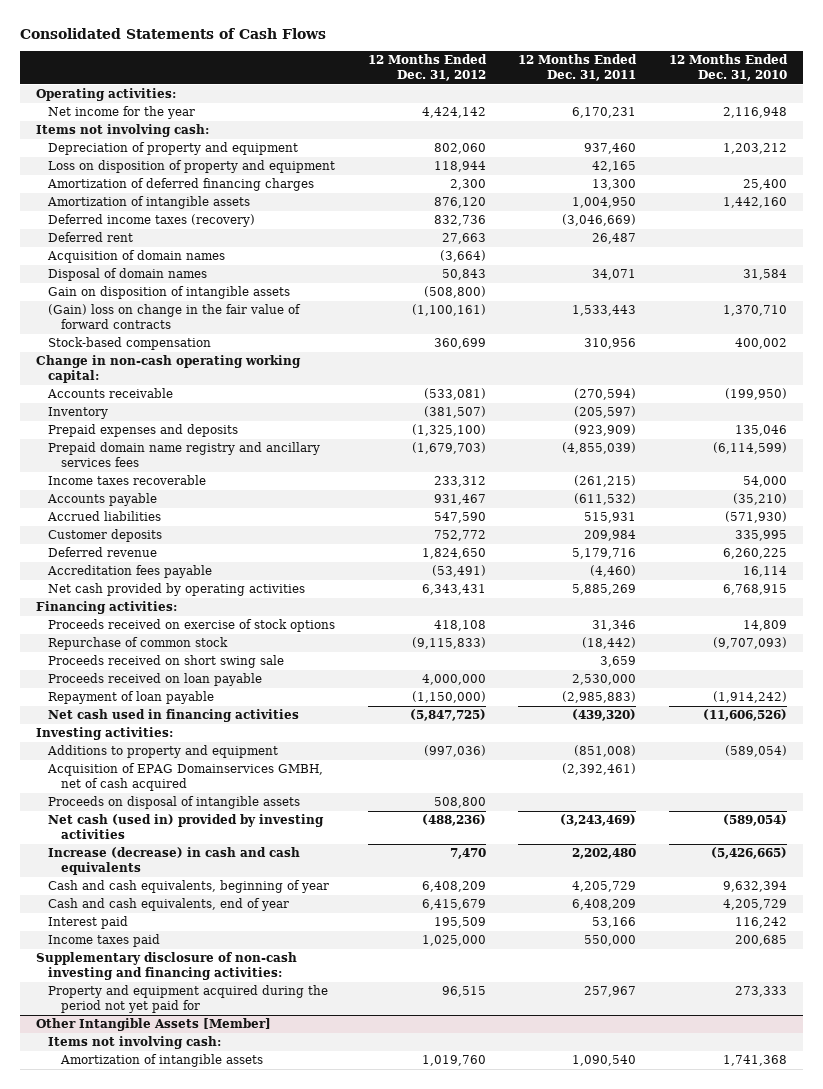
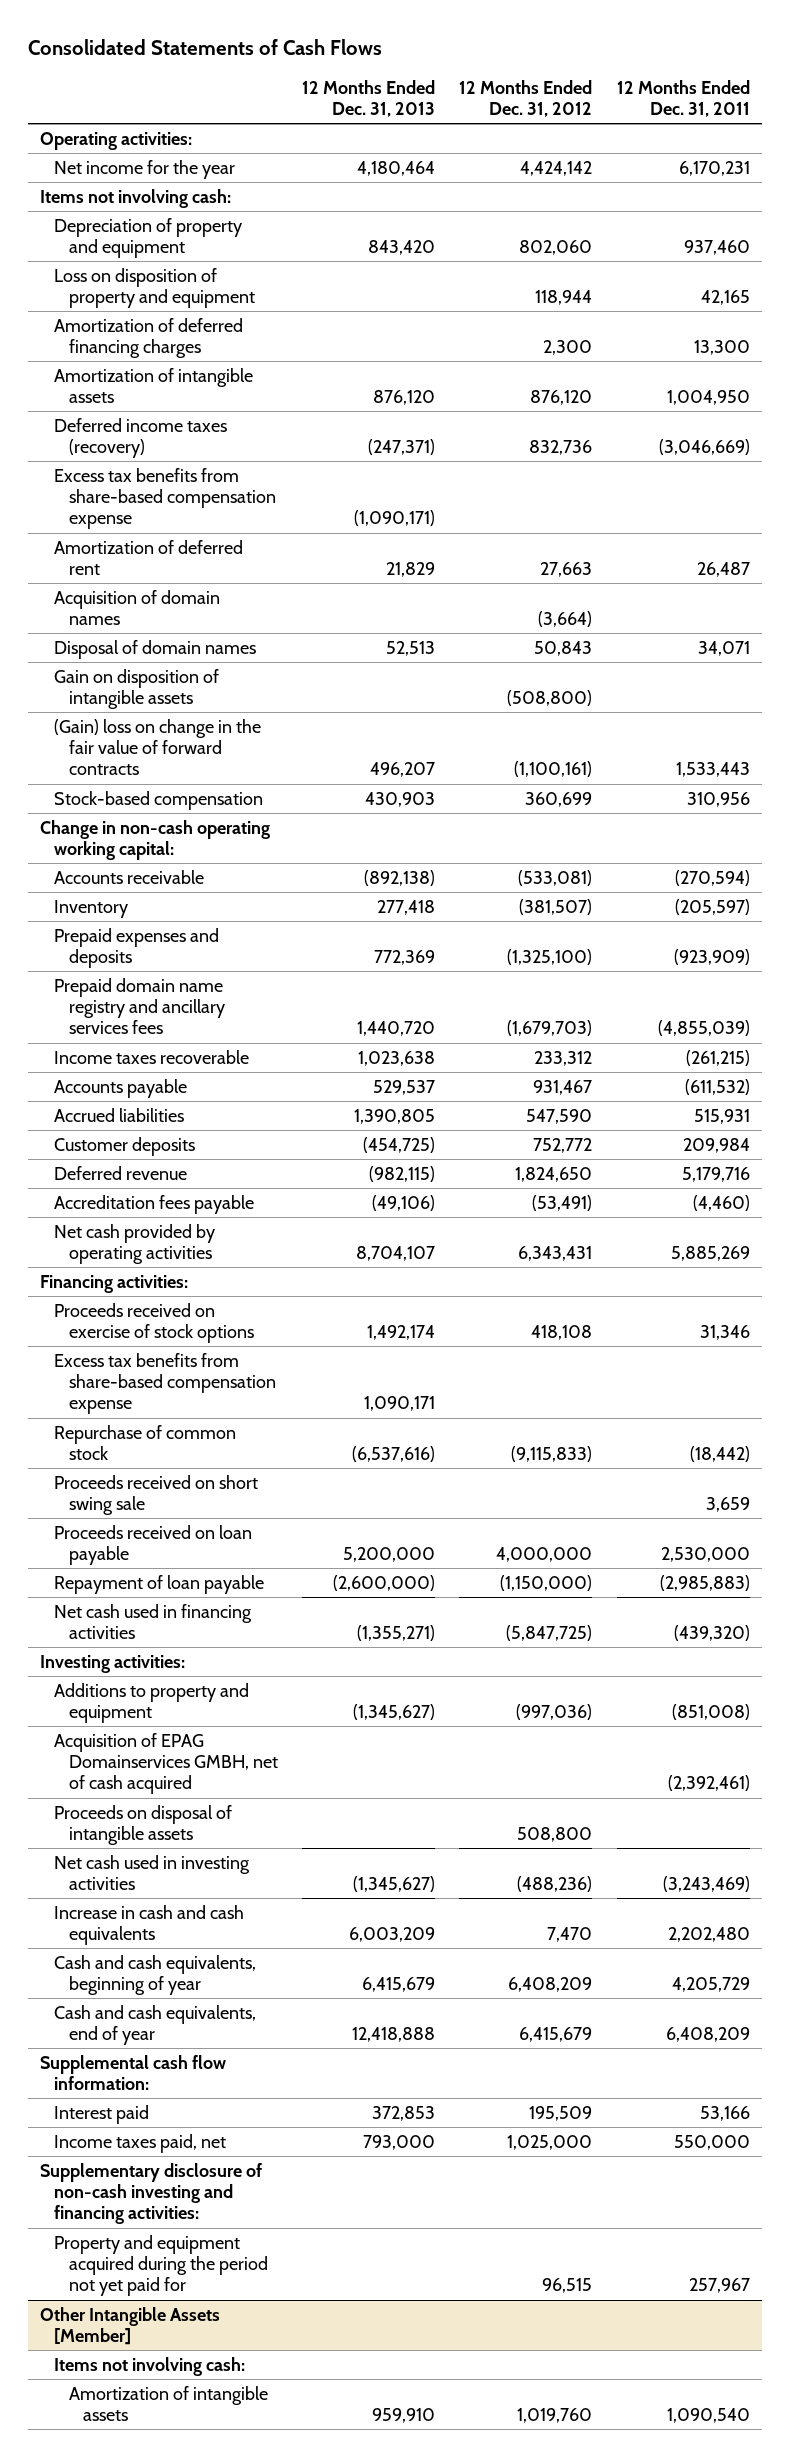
- | 12 Months Ended Dec. 31, 2012 | 12 Months Ended Dec. 31, 2011 | 12 Months Ended Dec. 31, 2010
+ | 12 Months Ended Dec. 31, 2013 | 12 Months Ended Dec. 31, 2012 | 12 Months Ended Dec. 31, 2011
- Deferred rent | 27,663 | 26,487 |
+ Excess tax benefits from share-based compensation expense | (1,090,171) | |
+ Amortization of deferred rent | 21,829 | 27,663 | 26,487
+ Excess tax benefits from share-based compensation expense | 1,090,171 | |
- Net cash (used in) provided by investing activities | (488,236) | (3,243,469) | (589,054)
- Increase (decrease) in cash and cash equivalents | 7,470 | 2,202,480 | (5,426,665)
+ Net cash used in investing activities | (1,345,627) | (488,236) | (3,243,469)
+ Increase in cash and cash equivalents | 6,003,209 | 7,470 | 2,202,480
+ Supplemental cash flow information:
- Income taxes paid | 1,025,000 | 550,000 | 200,685
+ Income taxes paid, net | 793,000 | 1,025,000 | 550,000

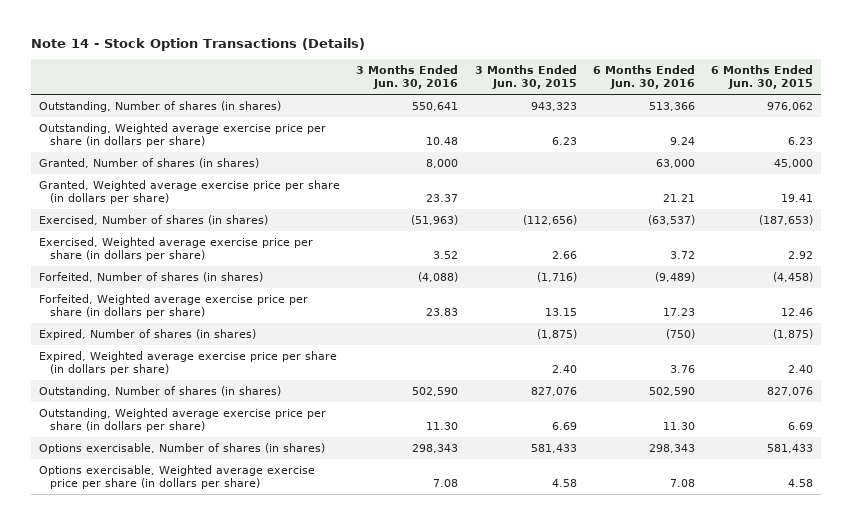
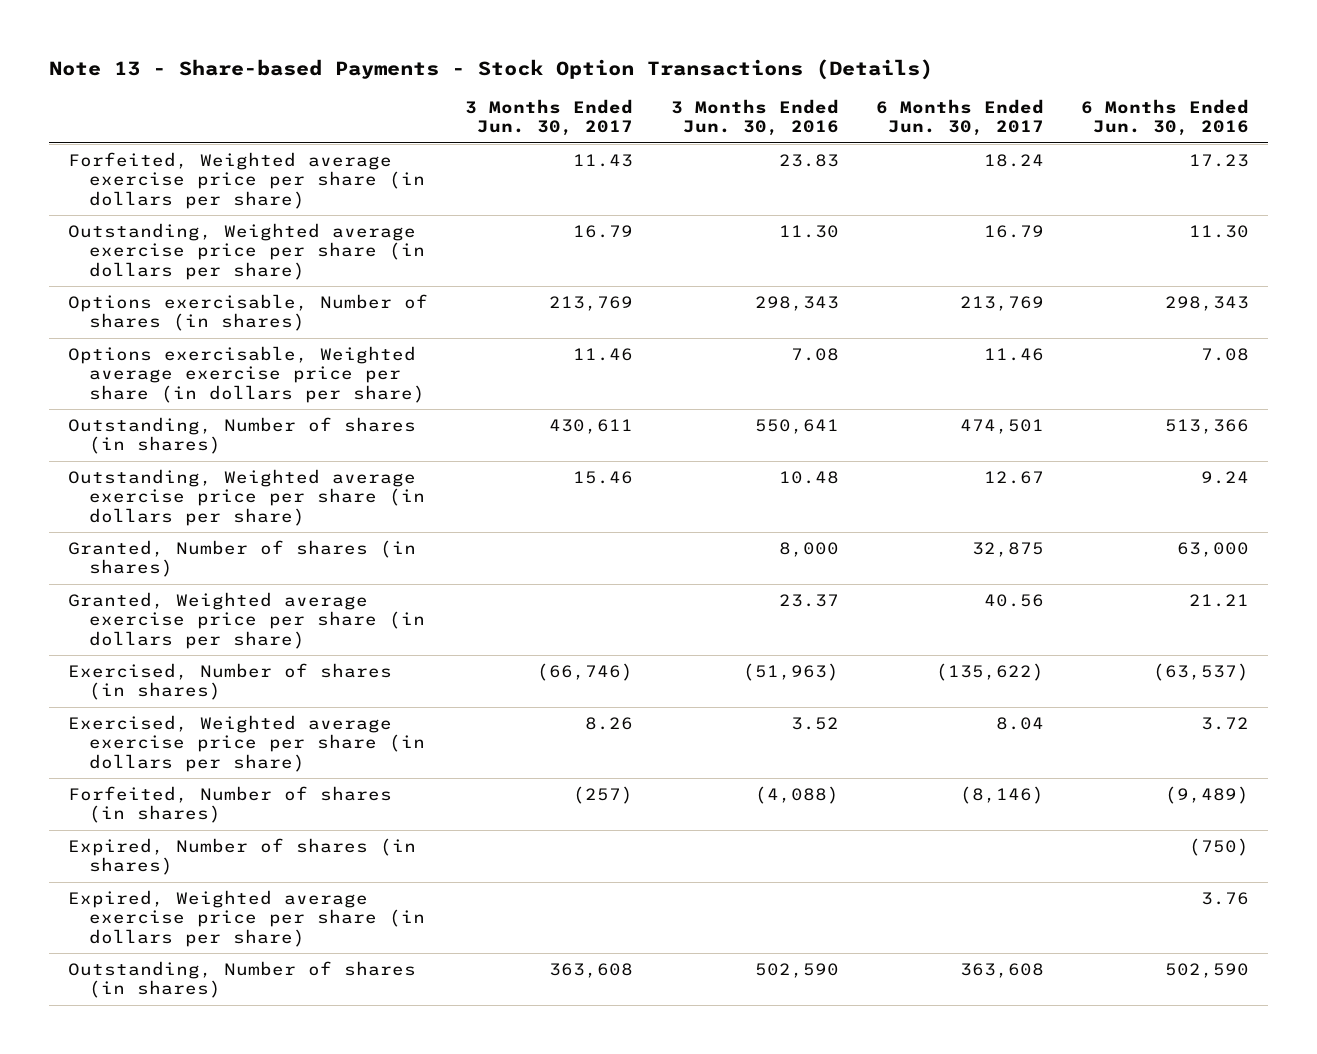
- Note 14 - Stock Option Transactions (Details)
+ Note 13 - Share-based Payments - Stock Option Transactions (Details)
- | 3 Months Ended Jun. 30, 2016 | 3 Months Ended Jun. 30, 2015 | 6 Months Ended Jun. 30, 2016 | 6 Months Ended Jun. 30, 2015
+ | 3 Months Ended Jun. 30, 2017 | 3 Months Ended Jun. 30, 2016 | 6 Months Ended Jun. 30, 2017 | 6 Months Ended Jun. 30, 2016
moved up: Forfeited, Weighted average exercise price per share (in dollars per share) | 11.43 | 23.83 | 18.24 | 17.23
moved up: Outstanding, Weighted average exercise price per share (in dollars per share) | 16.79 | 11.30 | 16.79 | 11.30
moved up: Options exercisable, Number of shares (in shares) | 213,769 | 298,343 | 213,769 | 298,343
moved up: Options exercisable, Weighted average exercise price per share (in dollars per share) | 11.46 | 7.08 | 11.46 | 7.08

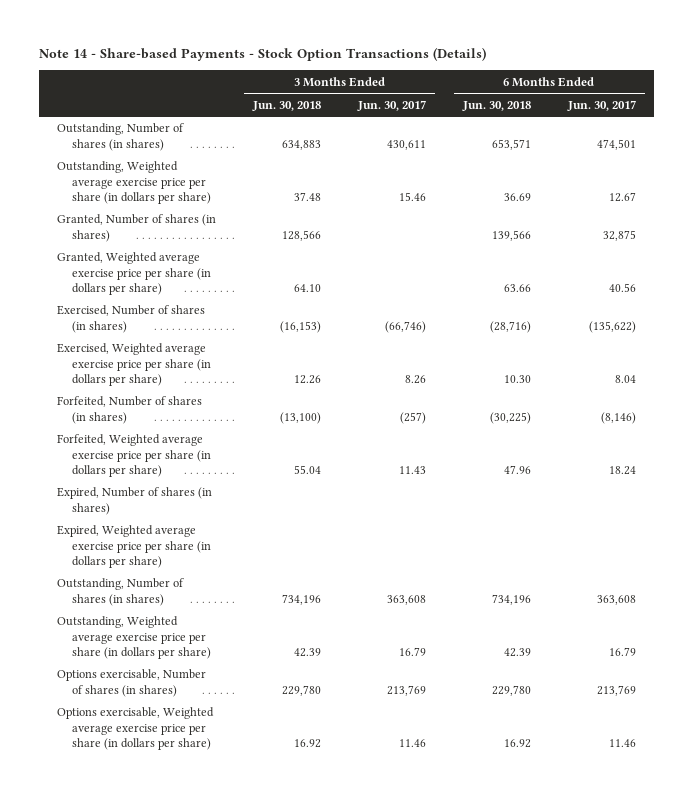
- Note 13 - Share-based Payments - Stock Option Transactions (Details)
+ Note 14 - Share-based Payments - Stock Option Transactions (Details)
- | 3 Months Ended Jun. 30, 2017 | 3 Months Ended Jun. 30, 2016 | 6 Months Ended Jun. 30, 2017 | 6 Months Ended Jun. 30, 2016
+ | 3 Months Ended Jun. 30, 2018 | 3 Months Ended Jun. 30, 2017 | 6 Months Ended Jun. 30, 2018 | 6 Months Ended Jun. 30, 2017
moved down: Forfeited, Weighted average exercise price per share (in dollars per share) | 55.04 | 11.43 | 47.96 | 18.24
moved down: Outstanding, Weighted average exercise price per share (in dollars per share) | 42.39 | 16.79 | 42.39 | 16.79
moved down: Options exercisable, Number of shares (in shares) | 229,780 | 213,769 | 229,780 | 213,769
moved down: Options exercisable, Weighted average exercise price per share (in dollars per share) | 16.92 | 11.46 | 16.92 | 11.46

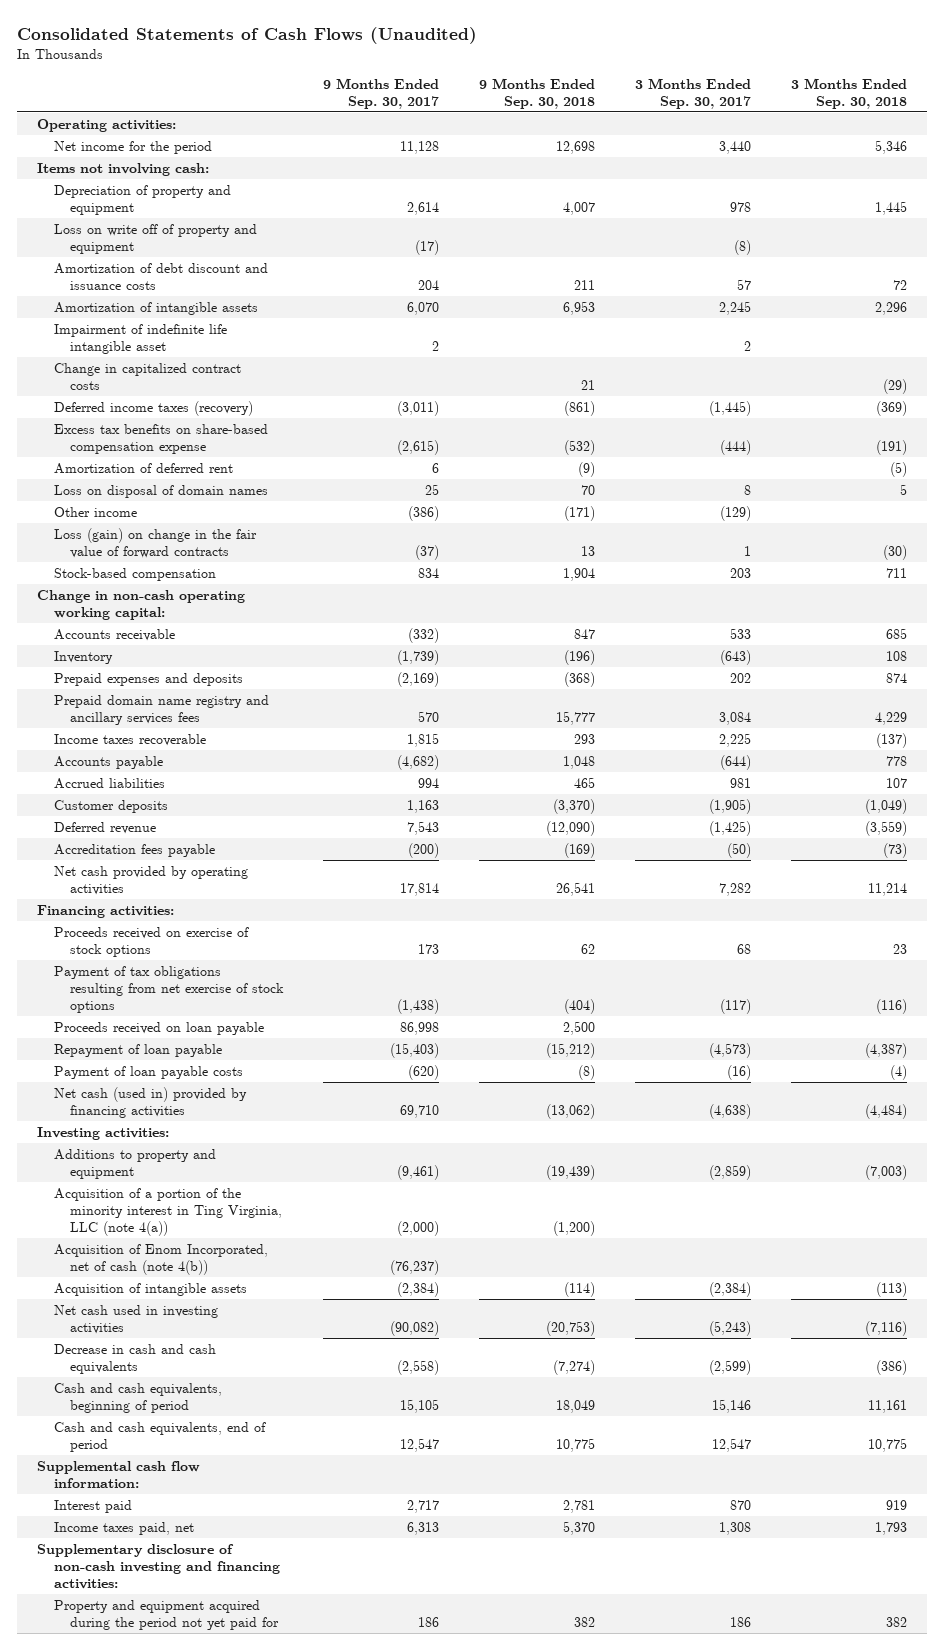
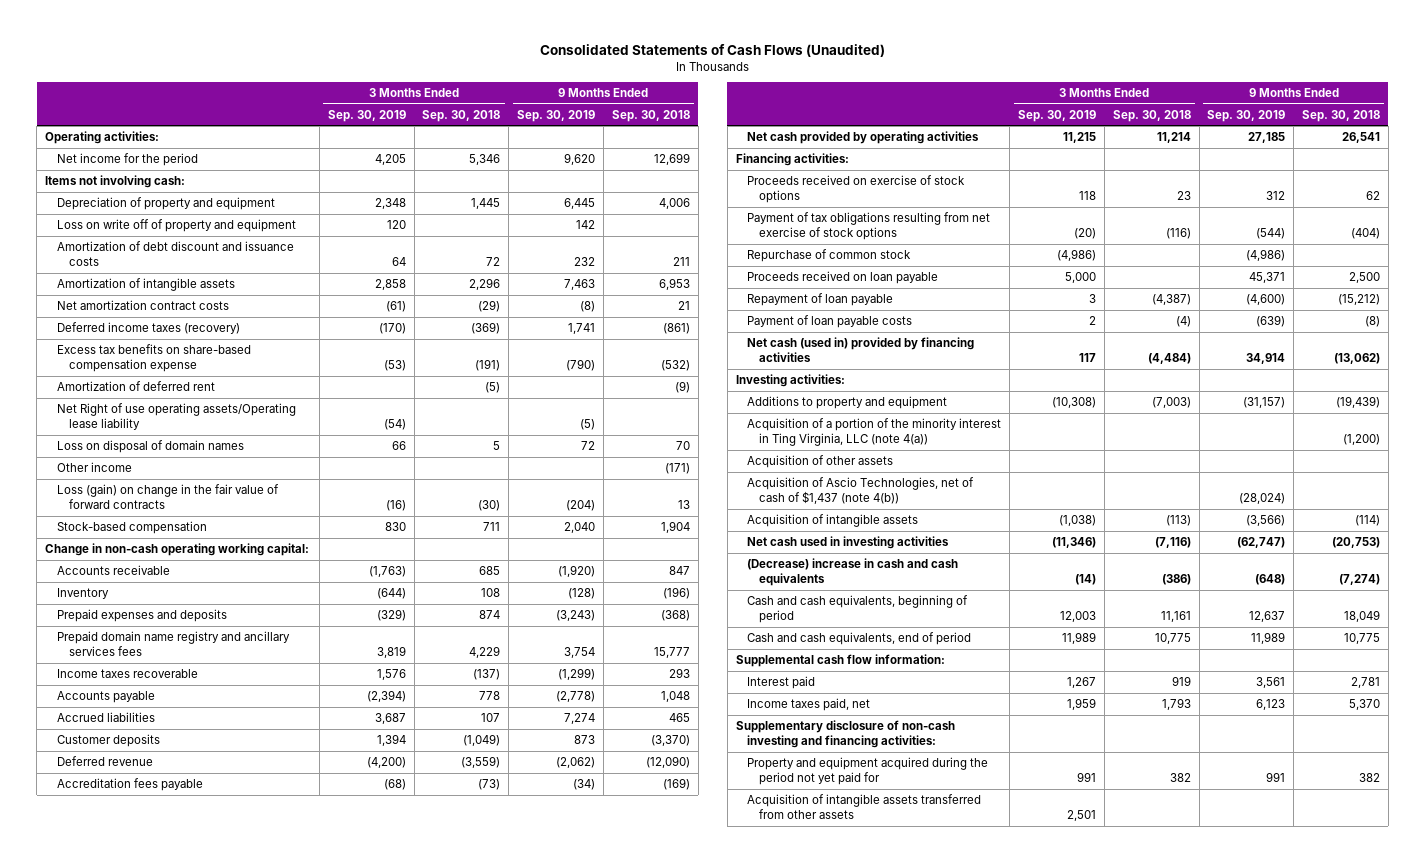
- | 9 Months Ended Sep. 30, 2017 | 9 Months Ended Sep. 30, 2018 | 3 Months Ended Sep. 30, 2017 | 3 Months Ended Sep. 30, 2018
+ | 3 Months Ended Sep. 30, 2019 | 3 Months Ended Sep. 30, 2018 | 9 Months Ended Sep. 30, 2019 | 9 Months Ended Sep. 30, 2018
- Net income for the period | 11,128 | 12,698 | 3,440 | 5,346
+ Net income for the period | 4,205 | 5,346 | 9,620 | 12,699
- Depreciation of property and equipment | 2,614 | 4,007 | 978 | 1,445
+ Depreciation of property and equipment | 2,348 | 1,445 | 6,445 | 4,006
- Impairment of indefinite life intangible asset | 2 | | 2 |
- Change in capitalized contract costs | | 21 | | (29)
+ Net amortization contract costs | (61) | (29) | (8) | 21
+ Net Right of use operating assets/Operating lease liability | (54) | | (5) |
+ Repurchase of common stock | (4,986) | | (4,986) |
- Acquisition of Enom Incorporated, net of cash (note 4(b)) | (76,237) | | |
+ Acquisition of other assets
+ Acquisition of Ascio Technologies, net of cash of $1,437 (note 4(b)) | | | (28,024) |
- Decrease in cash and cash equivalents | (2,558) | (7,274) | (2,599) | (386)
+ (Decrease) increase in cash and cash equivalents | (14) | (386) | (648) | (7,274)
+ Acquisition of intangible assets transferred from other assets | 2,501 | | |

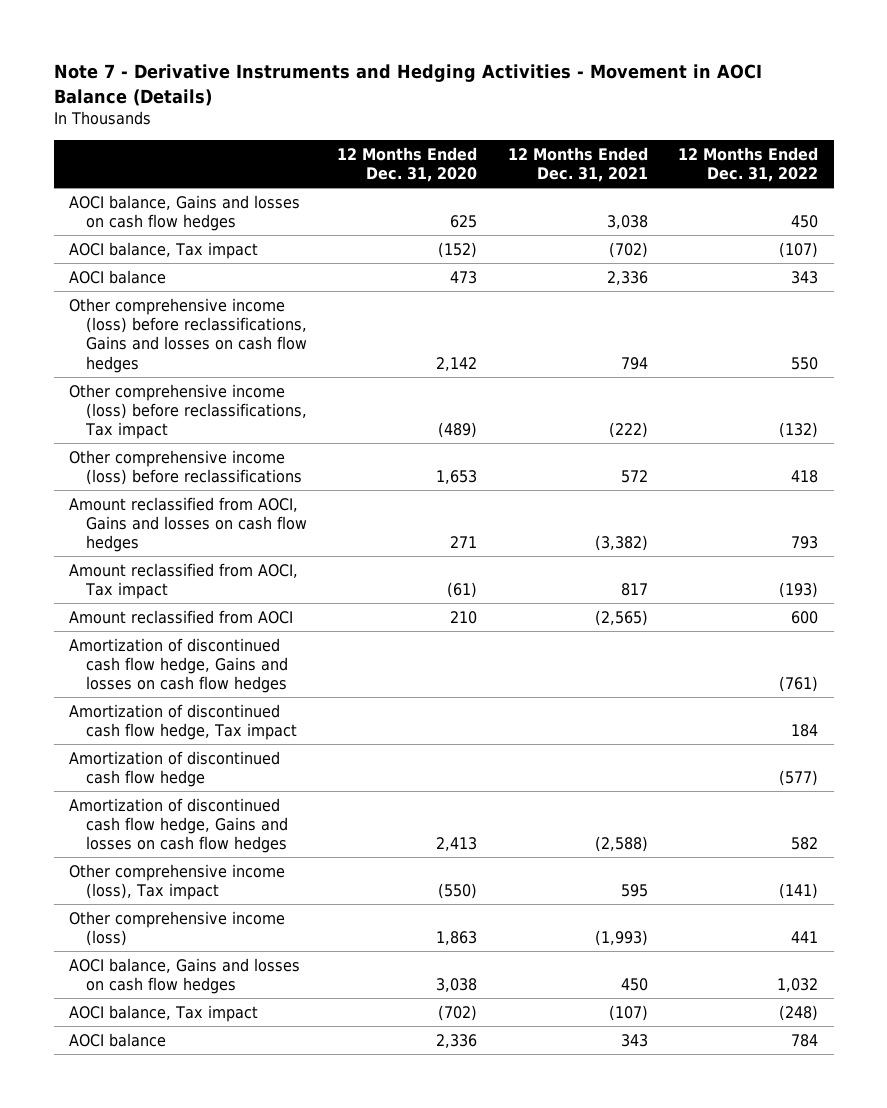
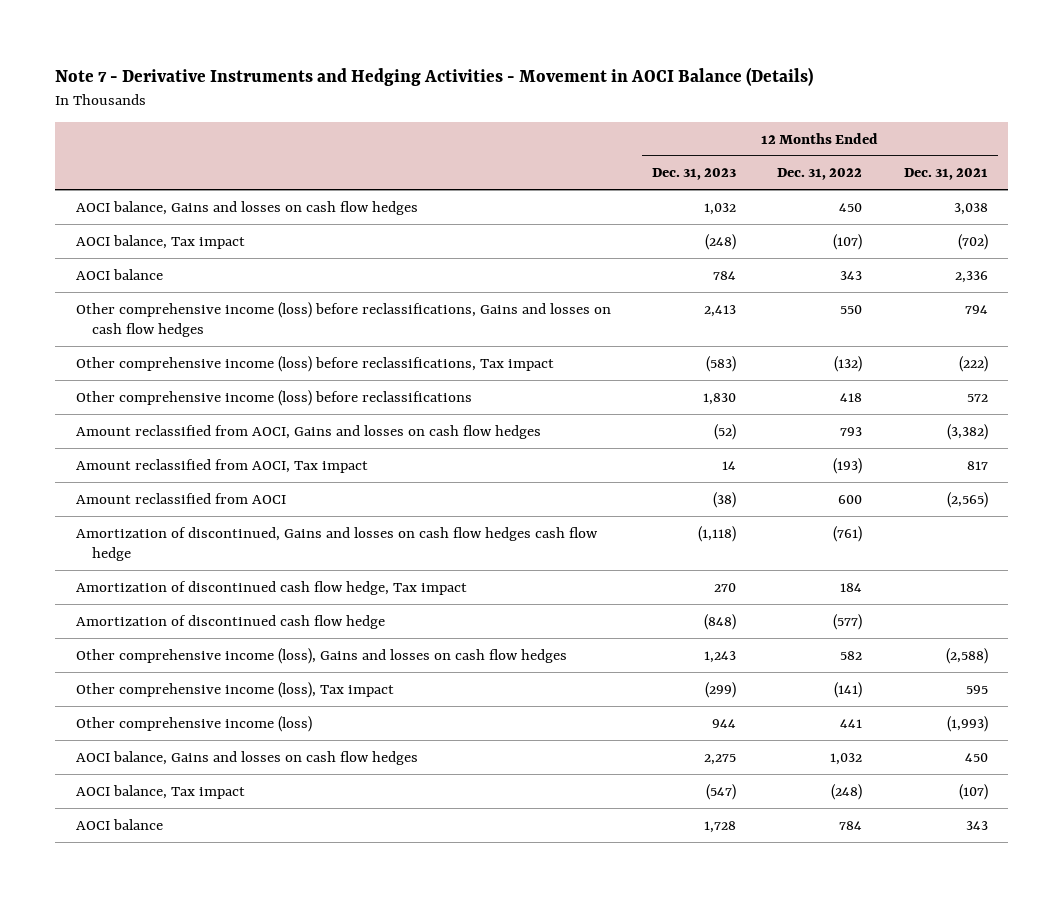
- | 12 Months Ended Dec. 31, 2020 | 12 Months Ended Dec. 31, 2021 | 12 Months Ended Dec. 31, 2022
+ | 12 Months Ended Dec. 31, 2023 | 12 Months Ended Dec. 31, 2022 | 12 Months Ended Dec. 31, 2021
- Amortization of discontinued cash flow hedge, Gains and losses on cash flow hedges | | | (761)
+ Amortization of discontinued, Gains and losses on cash flow hedges cash flow hedge | (1,118) | (761) |
- Amortization of discontinued cash flow hedge, Gains and losses on cash flow hedges | 2,413 | (2,588) | 582
+ Other comprehensive income (loss), Gains and losses on cash flow hedges | 1,243 | 582 | (2,588)

